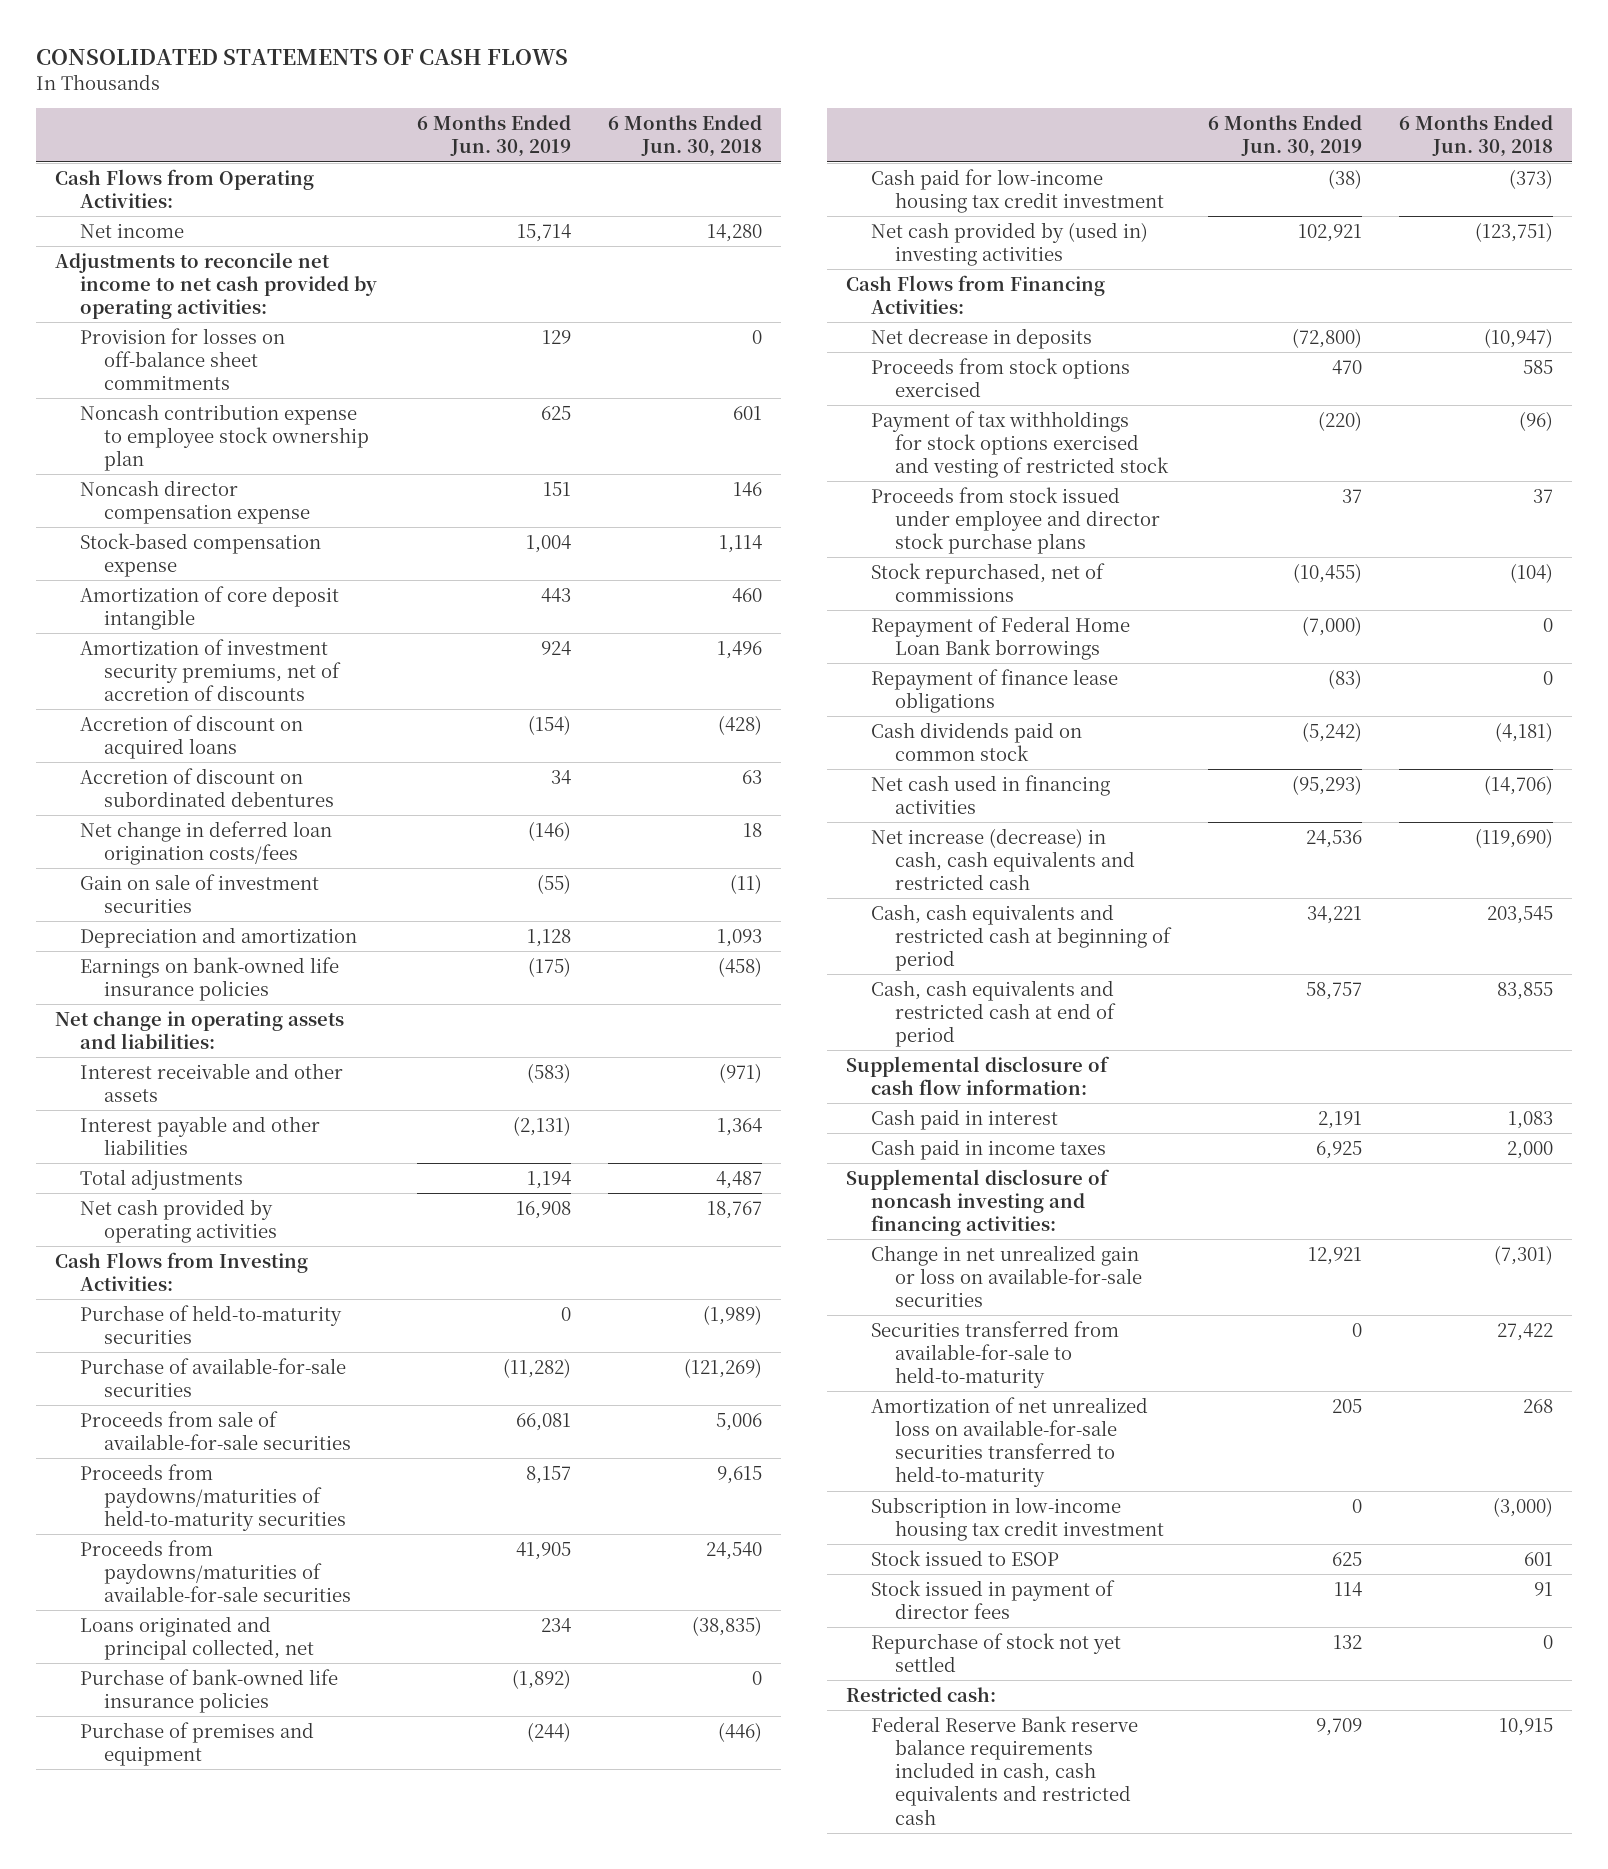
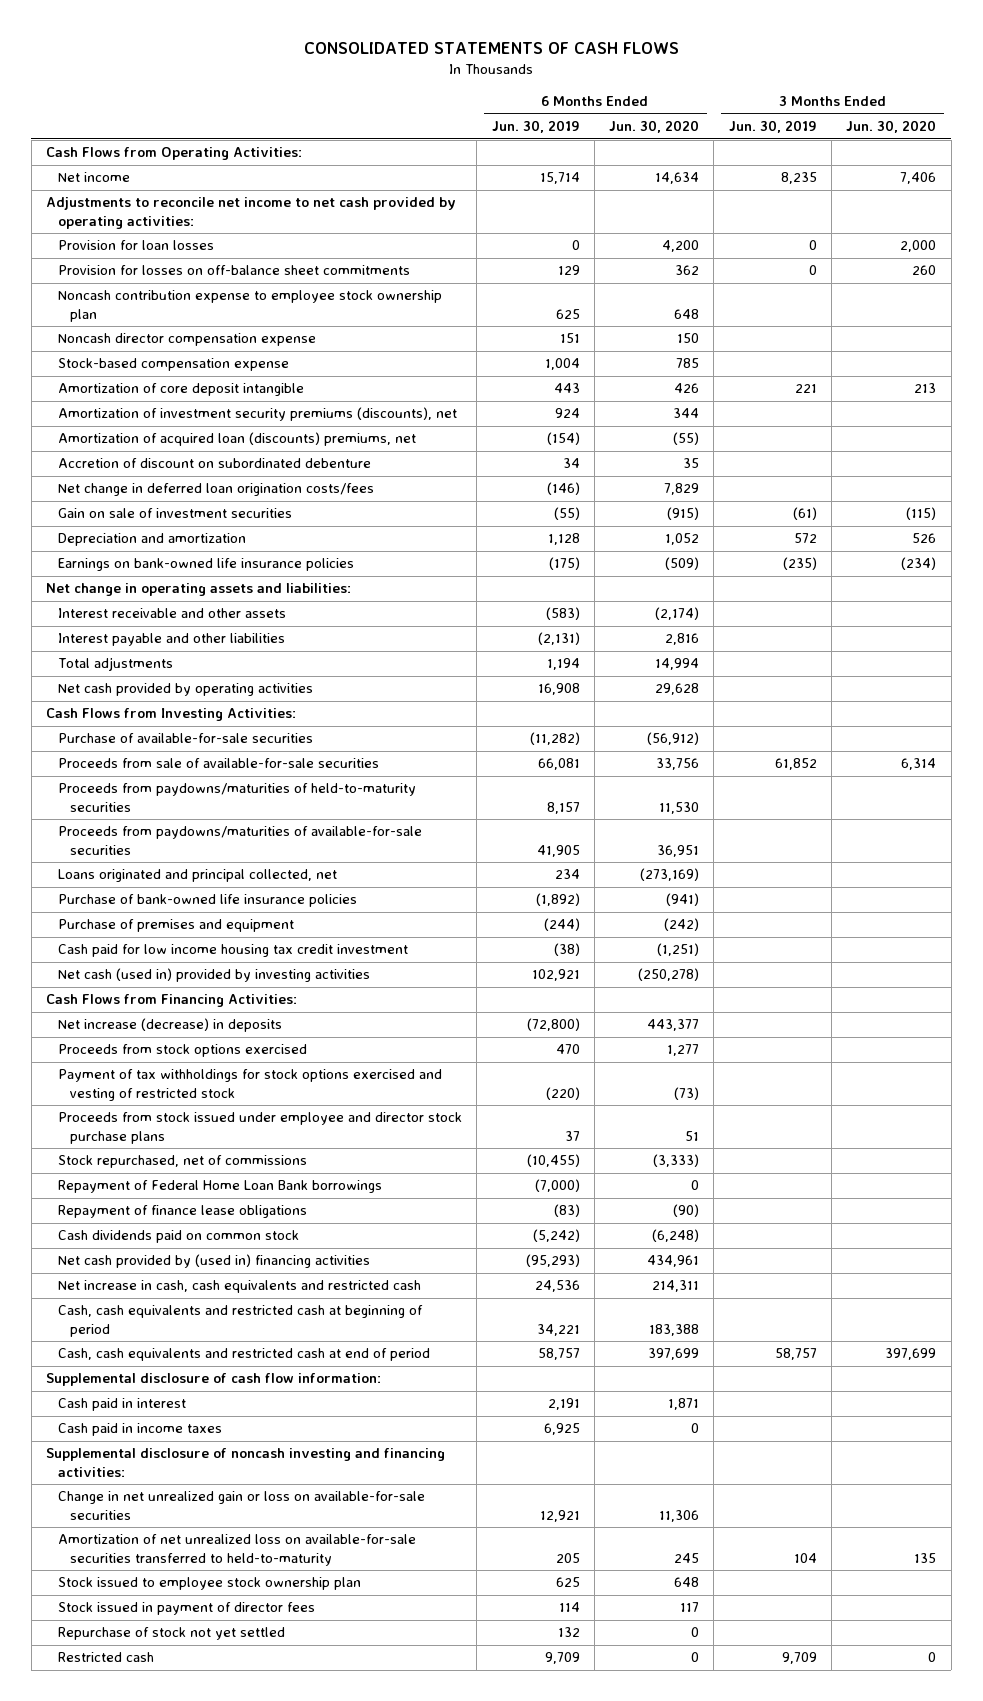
- | 6 Months Ended Jun. 30, 2019 | 6 Months Ended Jun. 30, 2018
+ | 6 Months Ended Jun. 30, 2019 | 6 Months Ended Jun. 30, 2020 | 3 Months Ended Jun. 30, 2019 | 3 Months Ended Jun. 30, 2020
+ Provision for loan losses | 0 | 4,200 | 0 | 2,000
- Amortization of investment security premiums, net of accretion of discounts | 924 | 1,496
- Accretion of discount on acquired loans | (154) | (428)
- Accretion of discount on subordinated debentures | 34 | 63
+ Amortization of investment security premiums (discounts), net | 924 | 344 | |
+ Amortization of acquired loan (discounts) premiums, net | (154) | (55) | |
+ Accretion of discount on subordinated debenture | 34 | 35 | |
- Purchase of held-to-maturity securities | 0 | (1,989)
- Cash paid for low-income housing tax credit investment | (38) | (373)
- Net cash provided by (used in) investing activities | 102,921 | (123,751)
+ Cash paid for low income housing tax credit investment | (38) | (1,251) | |
+ Net cash (used in) provided by investing activities | 102,921 | (250,278) | |
- Net decrease in deposits | (72,800) | (10,947)
+ Net increase (decrease) in deposits | (72,800) | 443,377 | |
- Net cash used in financing activities | (95,293) | (14,706)
- Net increase (decrease) in cash, cash equivalents and restricted cash | 24,536 | (119,690)
+ Net cash provided by (used in) financing activities | (95,293) | 434,961 | |
+ Net increase in cash, cash equivalents and restricted cash | 24,536 | 214,311 | |
- Securities transferred from available-for-sale to held-to-maturity | 0 | 27,422
- Subscription in low-income housing tax credit investment | 0 | (3,000)
- Stock issued to ESOP | 625 | 601
+ Stock issued to employee stock ownership plan | 625 | 648 | |
- Restricted cash:
- Federal Reserve Bank reserve balance requirements included in cash, cash equivalents and restricted cash | 9,709 | 10,915
+ Restricted cash | 9,709 | 0 | 9,709 | 0

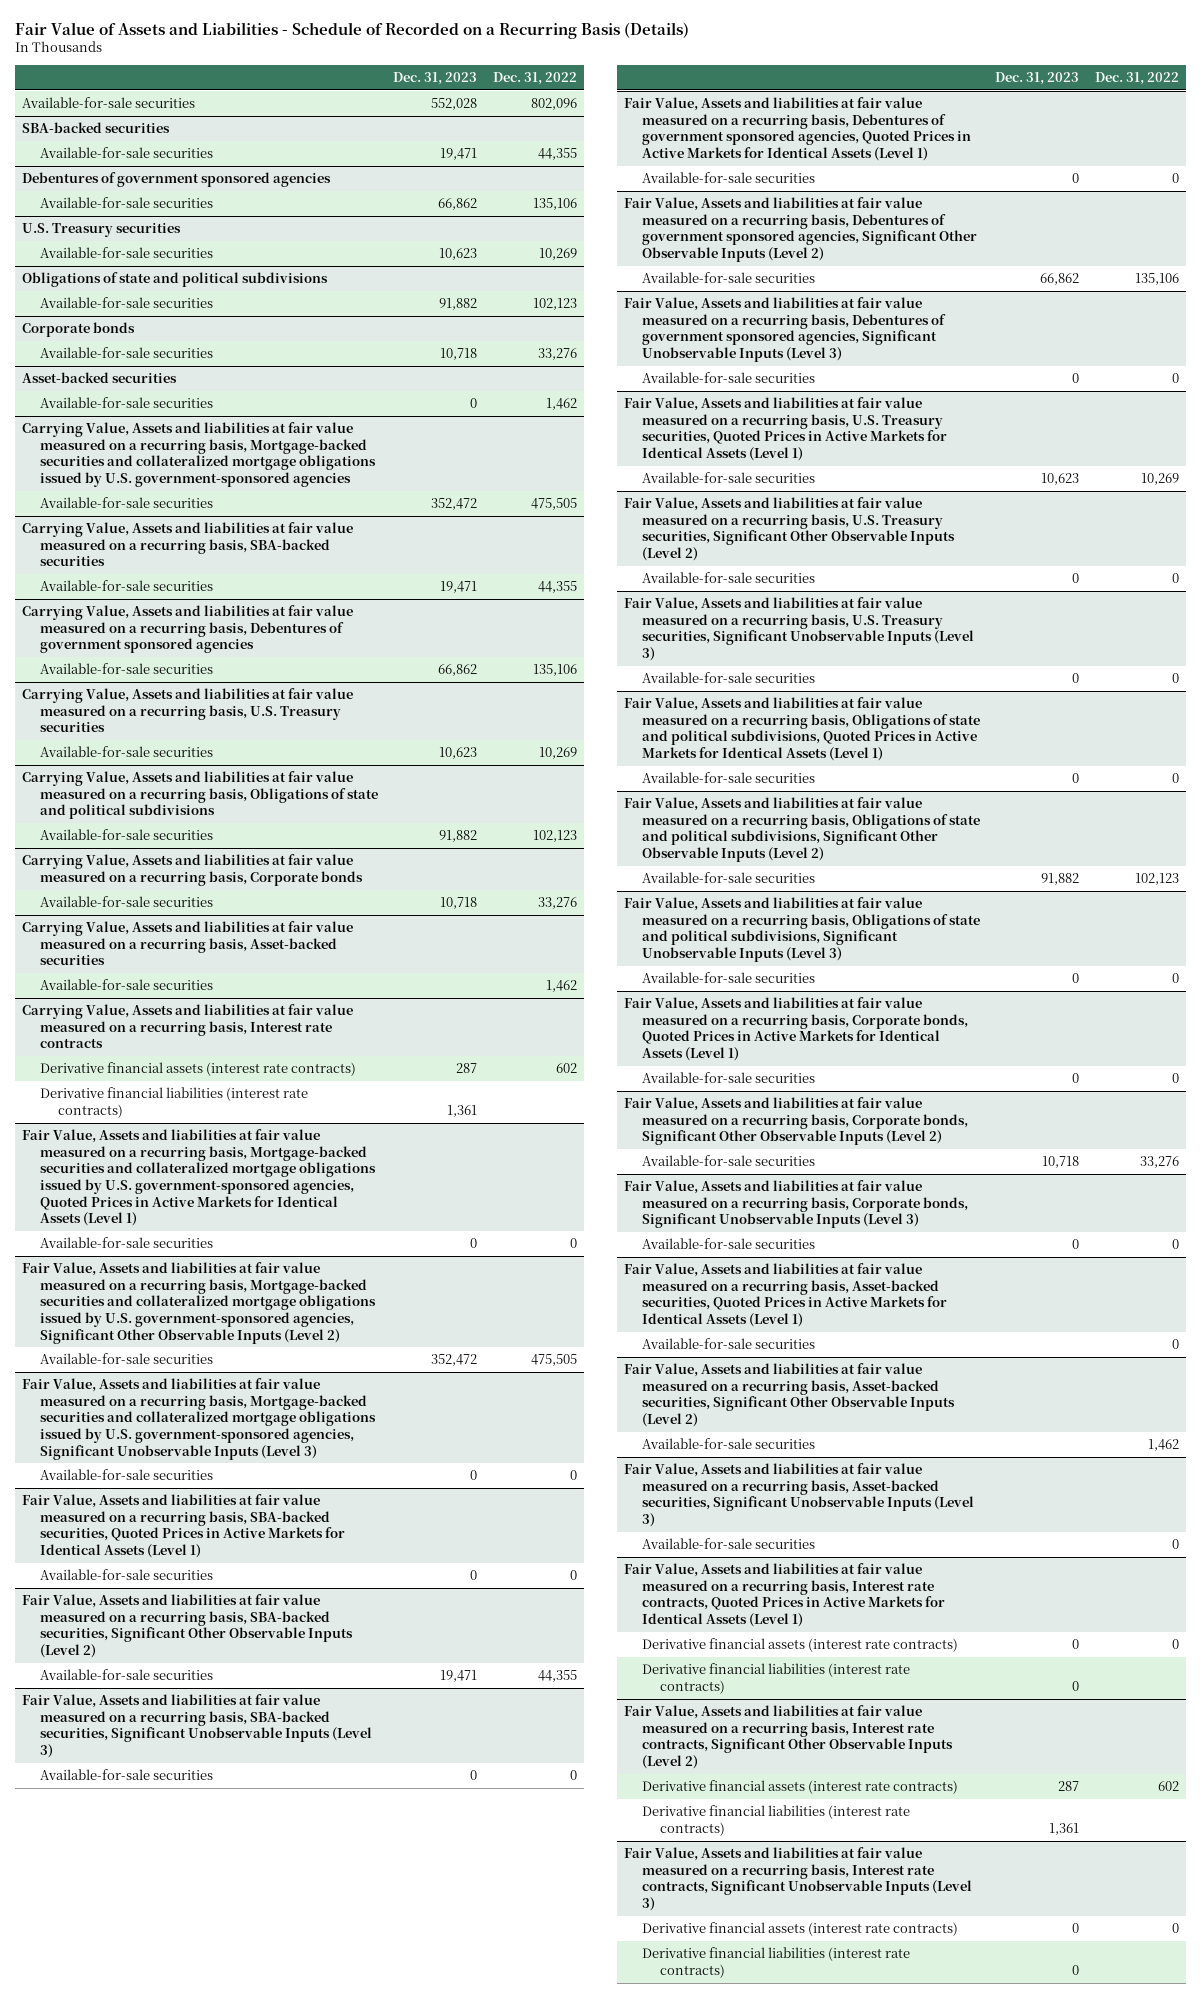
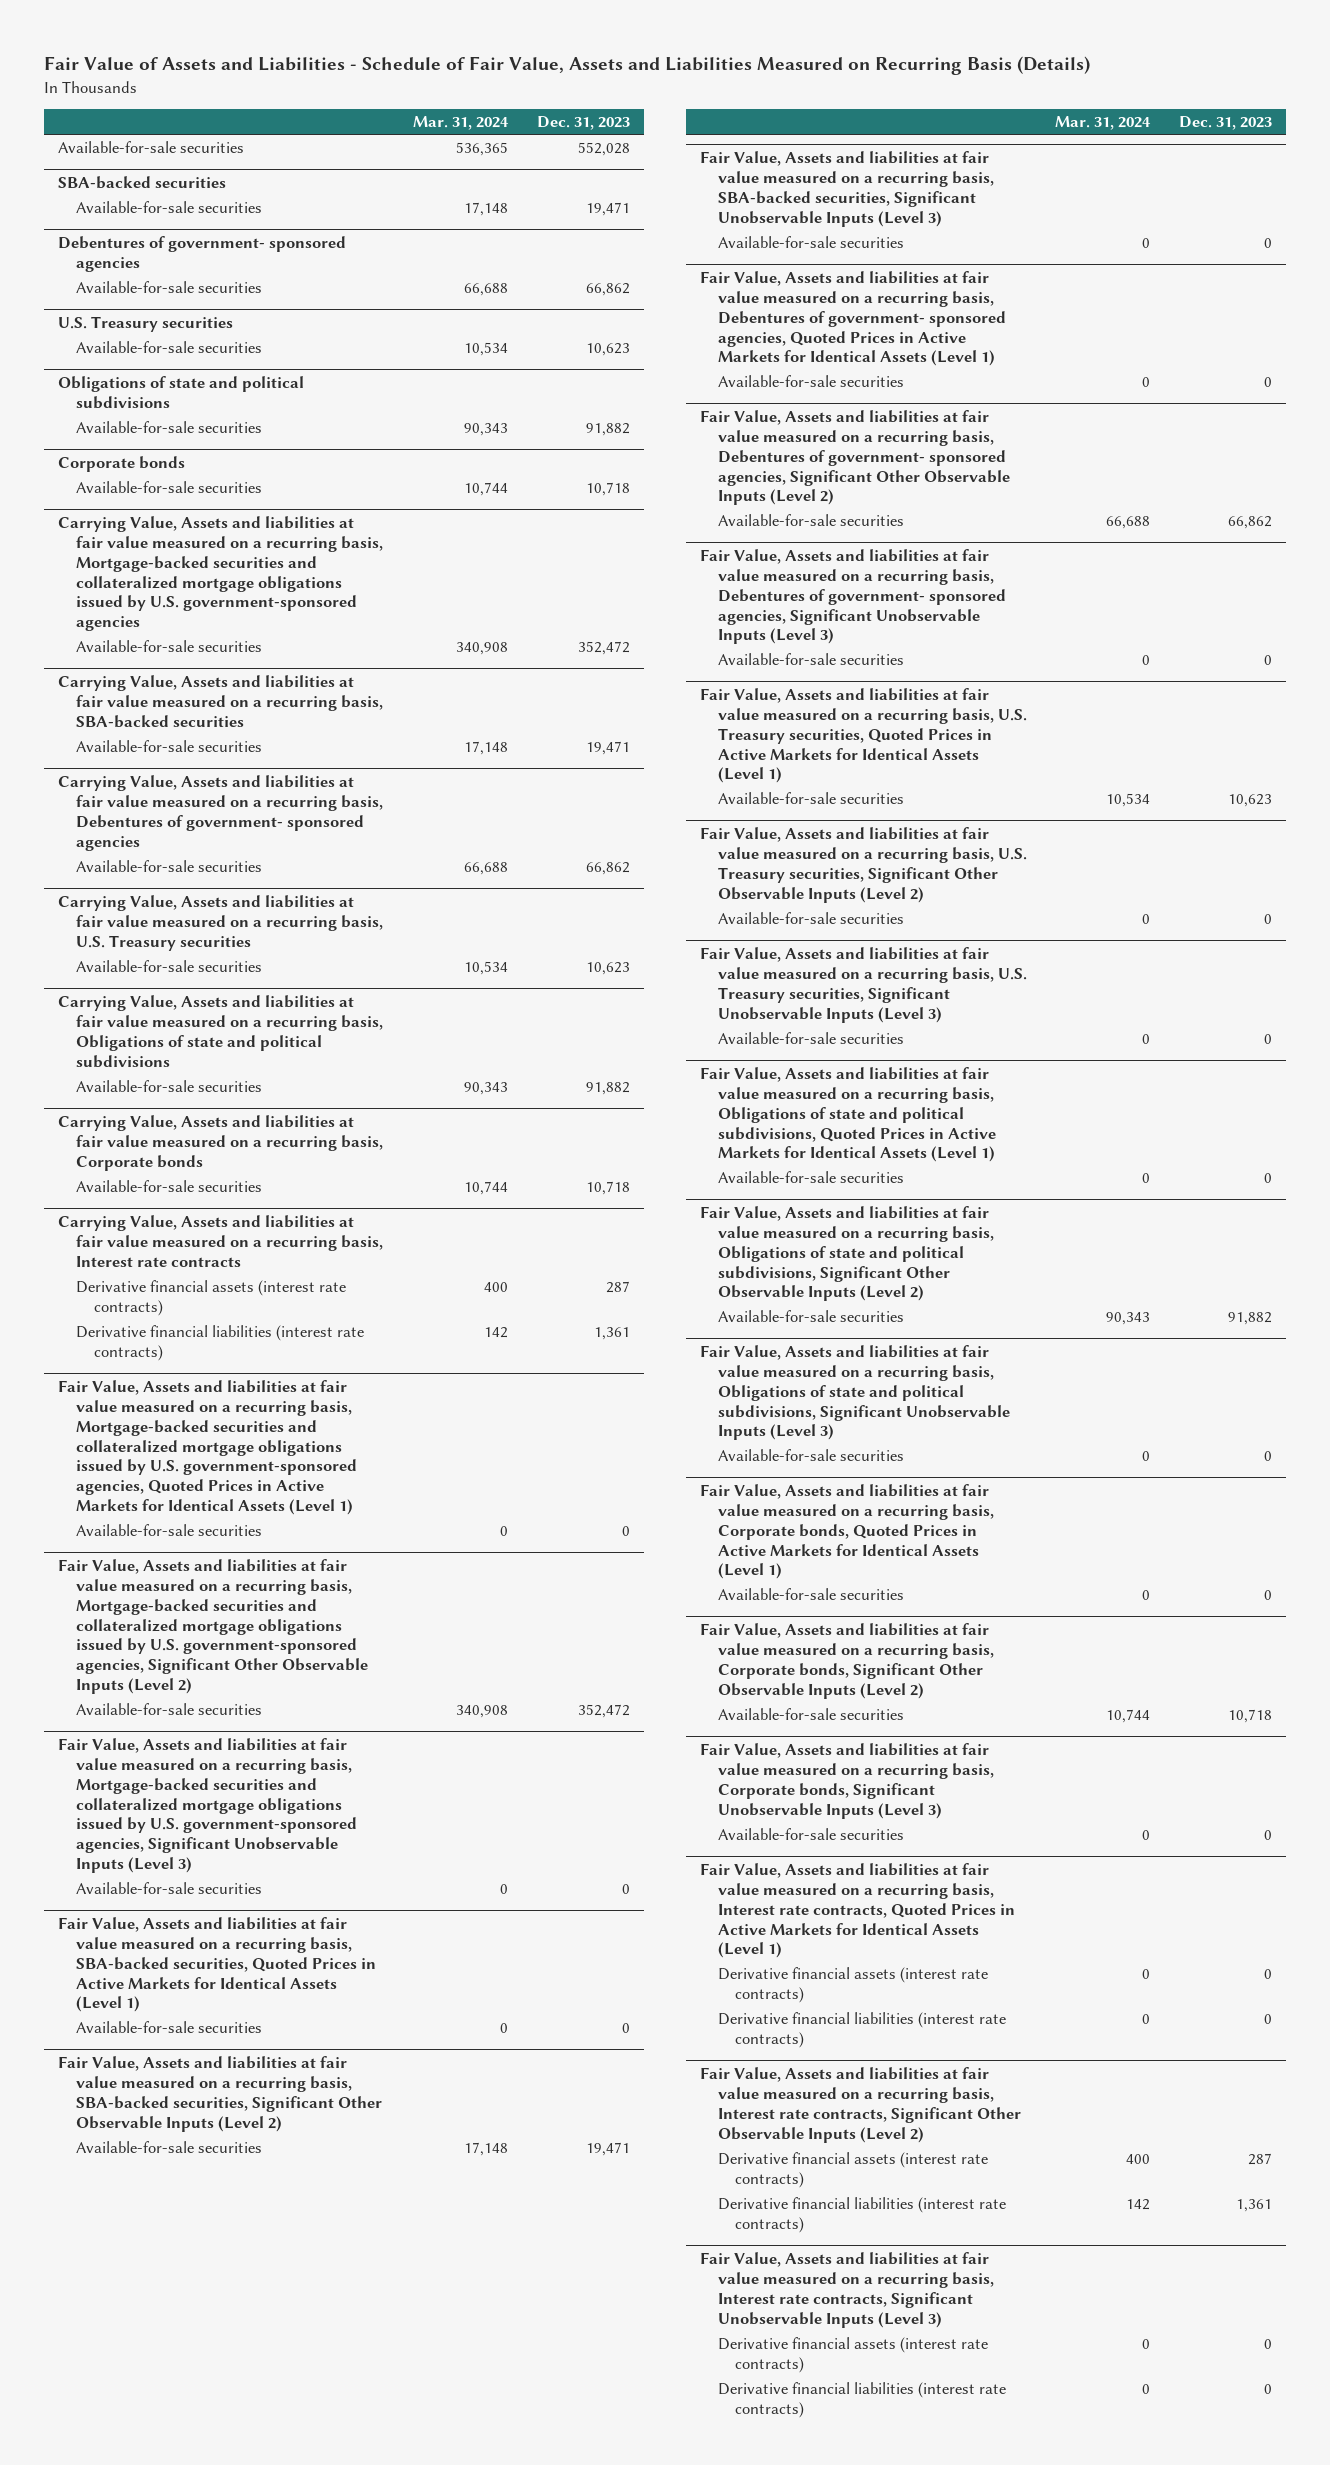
- Fair Value of Assets and Liabilities - Schedule of Recorded on a Recurring Basis (Details)
+ Fair Value of Assets and Liabilities - Schedule of Fair Value, Assets and Liabilities Measured on Recurring Basis (Details)
- | Dec. 31, 2023 | Dec. 31, 2022
+ | Mar. 31, 2024 | Dec. 31, 2023
- Debentures of government sponsored agencies
+ Debentures of government- sponsored agencies
- Asset-backed securities
- Available-for-sale securities | 0 | 1,462
- Carrying Value, Assets and liabilities at fair value measured on a recurring basis, Debentures of government sponsored agencies
+ Carrying Value, Assets and liabilities at fair value measured on a recurring basis, Debentures of government- sponsored agencies
- Carrying Value, Assets and liabilities at fair value measured on a recurring basis, Asset-backed securities
- Available-for-sale securities | | 1,462
- Fair Value, Assets and liabilities at fair value measured on a recurring basis, Debentures of government sponsored agencies, Quoted Prices in Active Markets for Identical Assets (Level 1)
+ Fair Value, Assets and liabilities at fair value measured on a recurring basis, Debentures of government- sponsored agencies, Quoted Prices in Active Markets for Identical Assets (Level 1)
- Fair Value, Assets and liabilities at fair value measured on a recurring basis, Debentures of government sponsored agencies, Significant Other Observable Inputs (Level 2)
+ Fair Value, Assets and liabilities at fair value measured on a recurring basis, Debentures of government- sponsored agencies, Significant Other Observable Inputs (Level 2)
- Fair Value, Assets and liabilities at fair value measured on a recurring basis, Debentures of government sponsored agencies, Significant Unobservable Inputs (Level 3)
+ Fair Value, Assets and liabilities at fair value measured on a recurring basis, Debentures of government- sponsored agencies, Significant Unobservable Inputs (Level 3)
- Fair Value, Assets and liabilities at fair value measured on a recurring basis, Asset-backed securities, Quoted Prices in Active Markets for Identical Assets (Level 1)
- Available-for-sale securities | | 0
- Fair Value, Assets and liabilities at fair value measured on a recurring basis, Asset-backed securities, Significant Other Observable Inputs (Level 2)
- Available-for-sale securities | | 1,462
- Fair Value, Assets and liabilities at fair value measured on a recurring basis, Asset-backed securities, Significant Unobservable Inputs (Level 3)
- Available-for-sale securities | | 0

